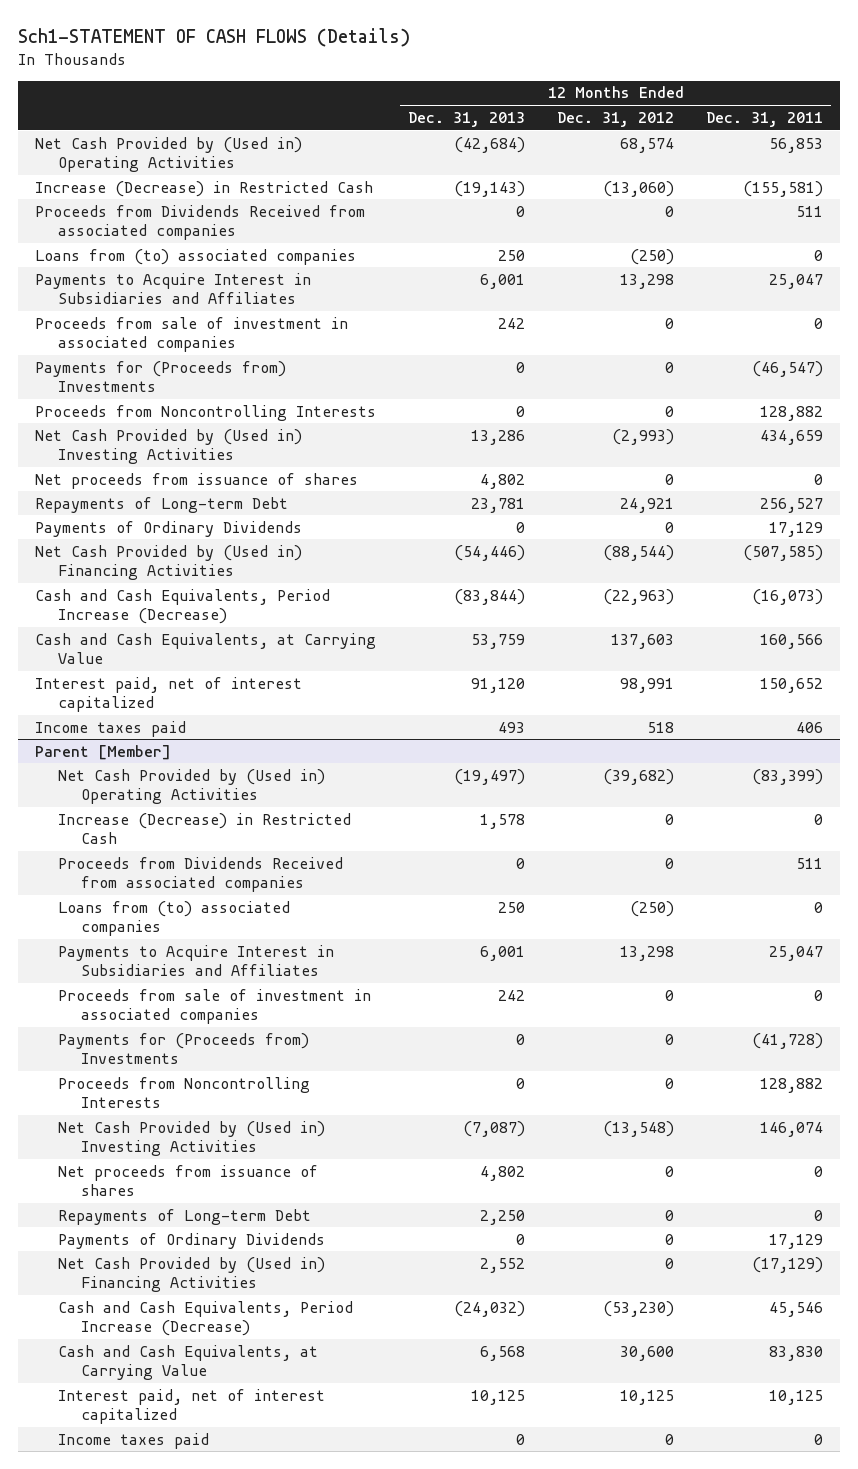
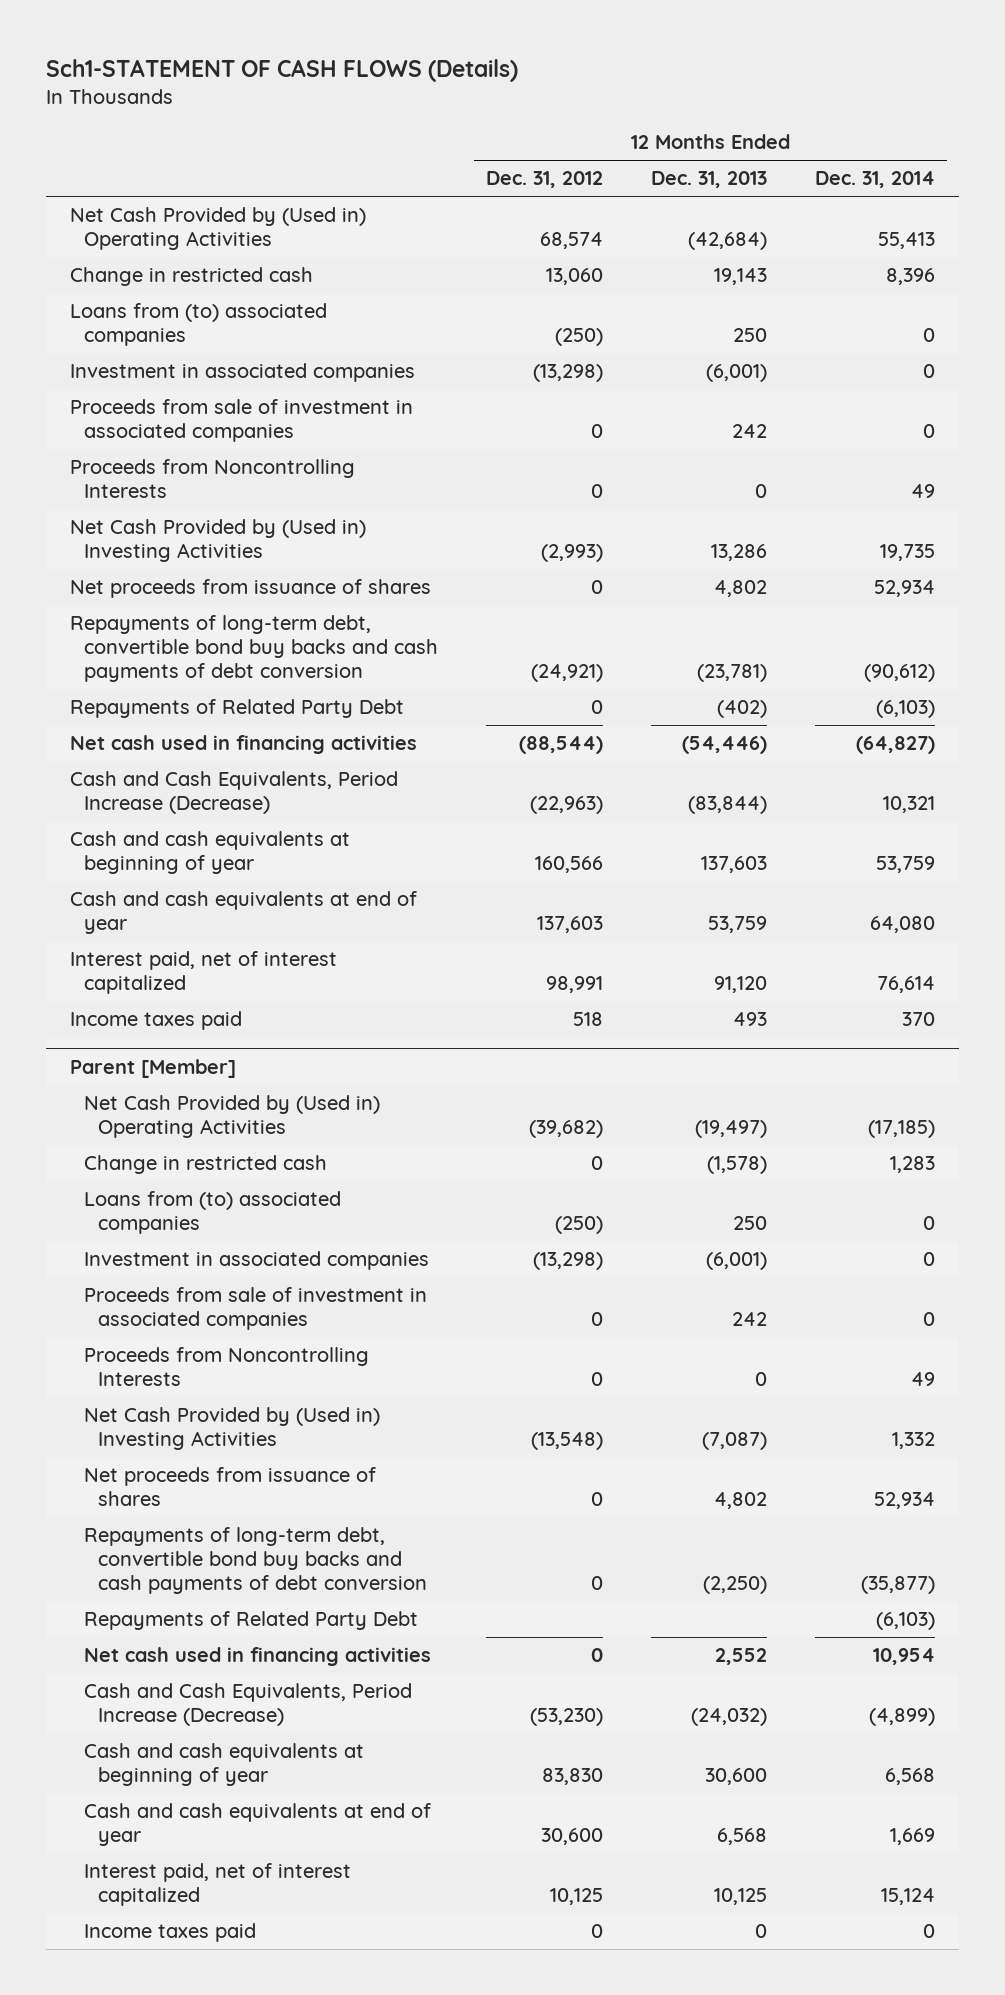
- | 12 Months Ended Dec. 31, 2013 | 12 Months Ended Dec. 31, 2012 | 12 Months Ended Dec. 31, 2011
+ | 12 Months Ended Dec. 31, 2012 | 12 Months Ended Dec. 31, 2013 | 12 Months Ended Dec. 31, 2014
- Increase (Decrease) in Restricted Cash | (19,143) | (13,060) | (155,581)
- Proceeds from Dividends Received from associated companies | 0 | 0 | 511
+ Change in restricted cash | 13,060 | 19,143 | 8,396
- Payments to Acquire Interest in Subsidiaries and Affiliates | 6,001 | 13,298 | 25,047
+ Investment in associated companies | (13,298) | (6,001) | 0
- Payments for (Proceeds from) Investments | 0 | 0 | (46,547)
- Repayments of Long-term Debt | 23,781 | 24,921 | 256,527
- Payments of Ordinary Dividends | 0 | 0 | 17,129
- Net Cash Provided by (Used in) Financing Activities | (54,446) | (88,544) | (507,585)
+ Repayments of long-term debt, convertible bond buy backs and cash payments of debt conversion | (24,921) | (23,781) | (90,612)
+ Repayments of Related Party Debt | 0 | (402) | (6,103)
+ Net cash used in financing activities | (88,544) | (54,446) | (64,827)
- Cash and Cash Equivalents, at Carrying Value | 53,759 | 137,603 | 160,566
+ Cash and cash equivalents at beginning of year | 160,566 | 137,603 | 53,759
+ Cash and cash equivalents at end of year | 137,603 | 53,759 | 64,080
@ Parent [Member]
- Increase (Decrease) in Restricted Cash | 1,578 | 0 | 0
- Proceeds from Dividends Received from associated companies | 0 | 0 | 511
+ Change in restricted cash | 0 | (1,578) | 1,283
- Payments to Acquire Interest in Subsidiaries and Affiliates | 6,001 | 13,298 | 25,047
+ Investment in associated companies | (13,298) | (6,001) | 0
- Payments for (Proceeds from) Investments | 0 | 0 | (41,728)
- Repayments of Long-term Debt | 2,250 | 0 | 0
- Payments of Ordinary Dividends | 0 | 0 | 17,129
- Net Cash Provided by (Used in) Financing Activities | 2,552 | 0 | (17,129)
+ Repayments of long-term debt, convertible bond buy backs and cash payments of debt conversion | 0 | (2,250) | (35,877)
+ Repayments of Related Party Debt | | | (6,103)
+ Net cash used in financing activities | 0 | 2,552 | 10,954
- Cash and Cash Equivalents, at Carrying Value | 6,568 | 30,600 | 83,830
+ Cash and cash equivalents at beginning of year | 83,830 | 30,600 | 6,568
+ Cash and cash equivalents at end of year | 30,600 | 6,568 | 1,669

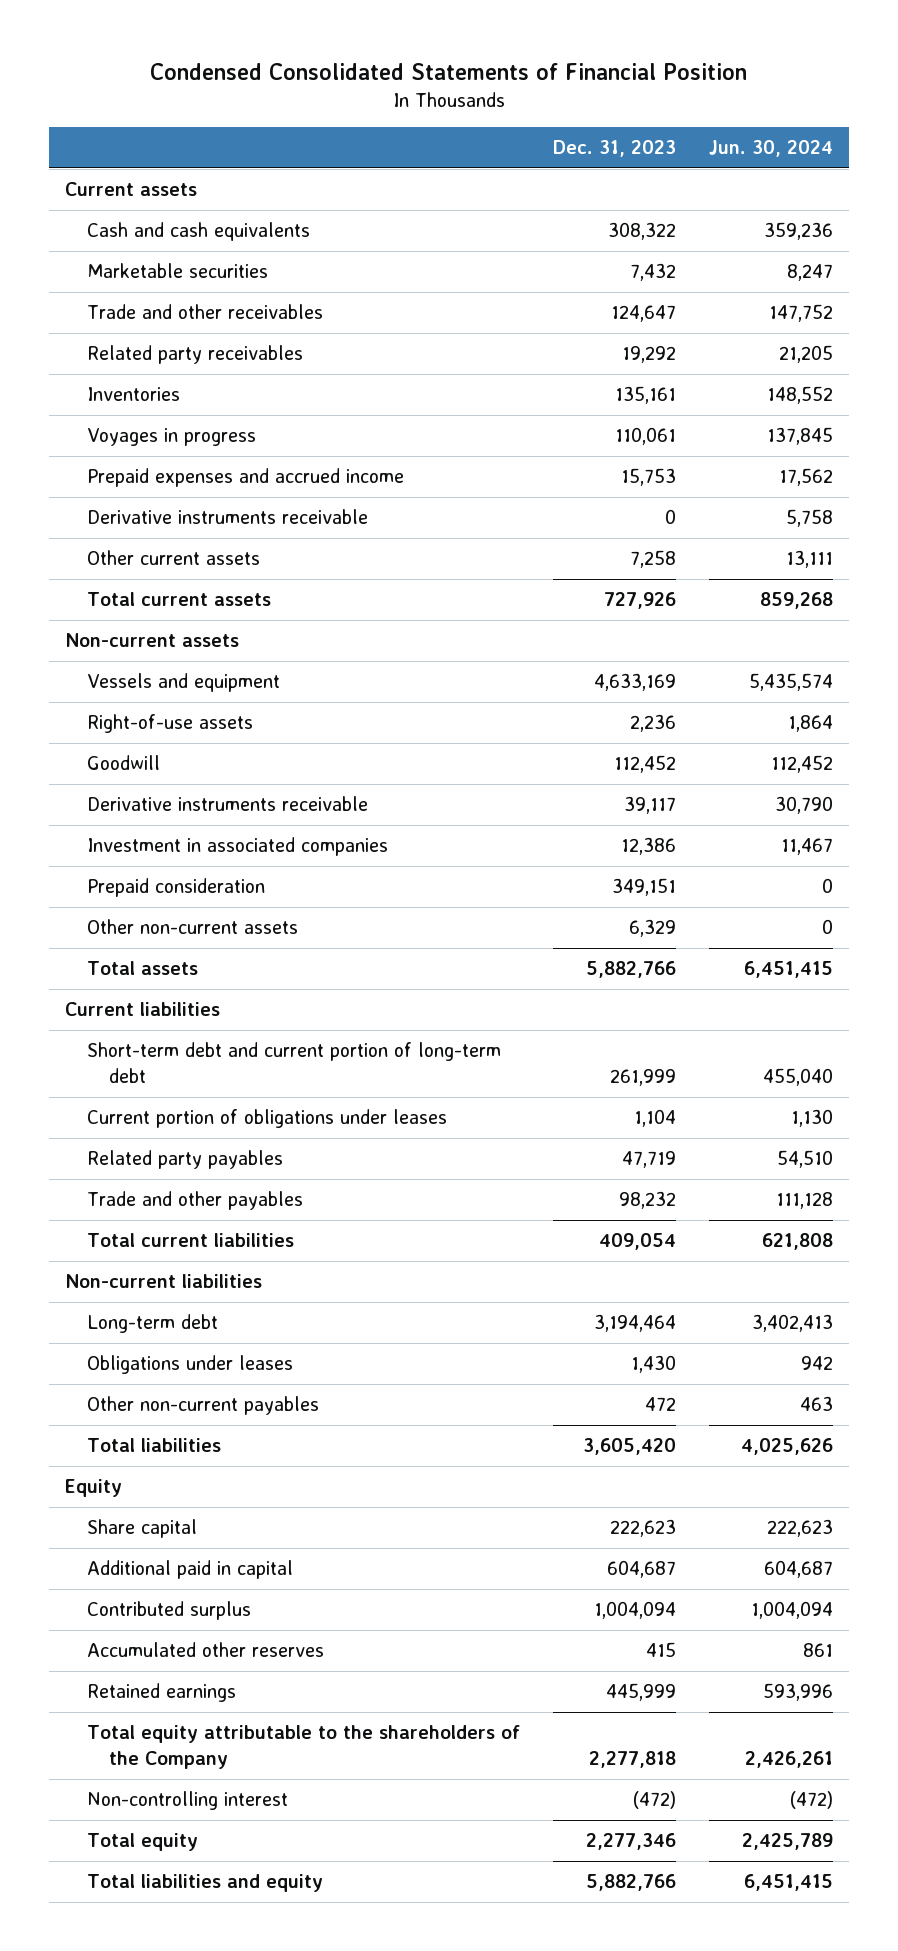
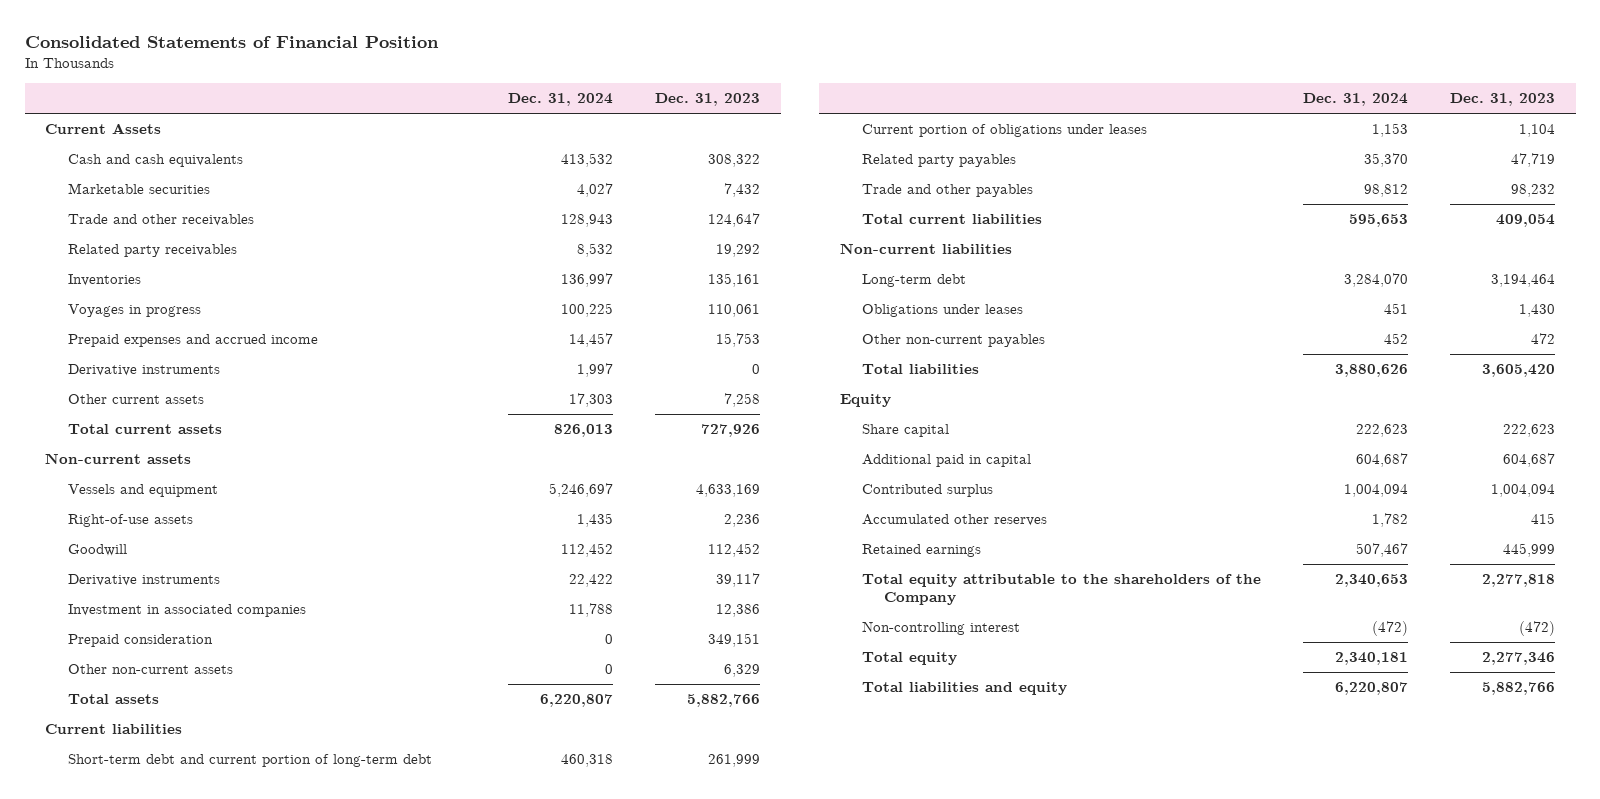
- Condensed Consolidated Statements of Financial Position
+ Consolidated Statements of Financial Position
- | Dec. 31, 2023 | Jun. 30, 2024
+ | Dec. 31, 2024 | Dec. 31, 2023
- Current assets
+ Current Assets
- Derivative instruments receivable | 0 | 5,758
+ Derivative instruments | 1,997 | 0
- Derivative instruments receivable | 39,117 | 30,790
+ Derivative instruments | 22,422 | 39,117

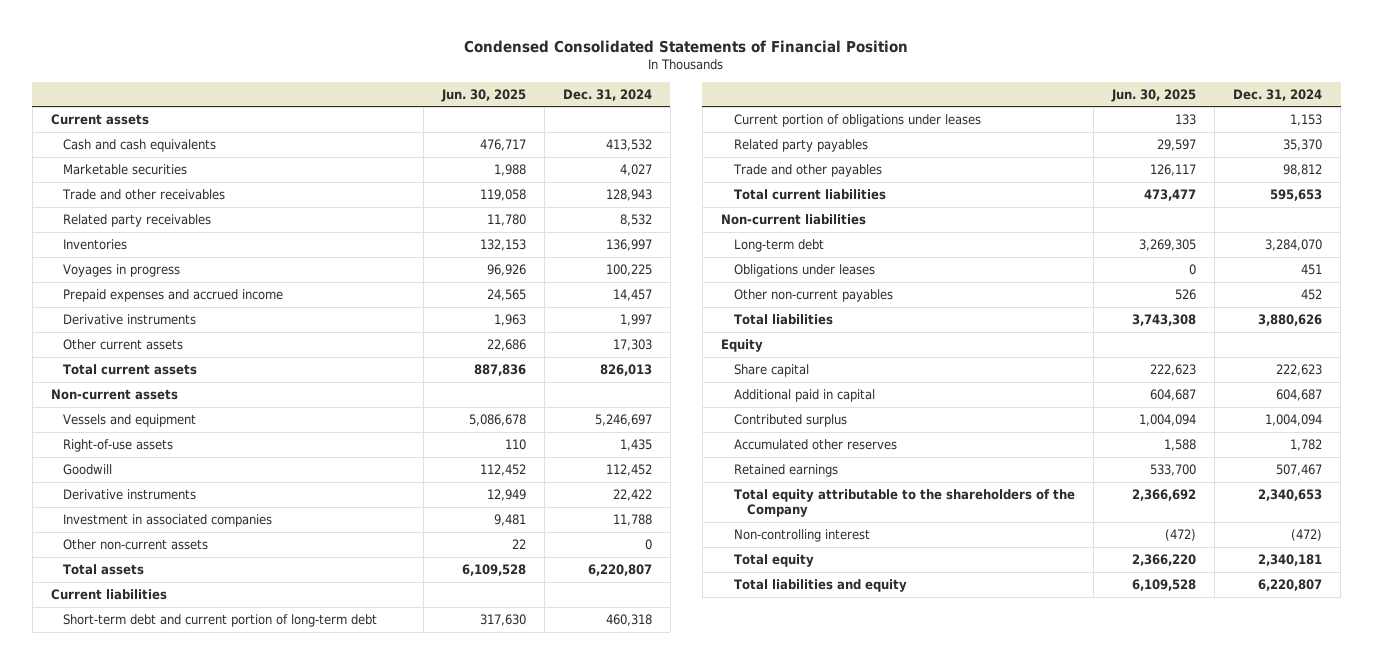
- Consolidated Statements of Financial Position
+ Condensed Consolidated Statements of Financial Position
- | Dec. 31, 2024 | Dec. 31, 2023
+ | Jun. 30, 2025 | Dec. 31, 2024
- Current Assets
+ Current assets
- Prepaid consideration | 0 | 349,151

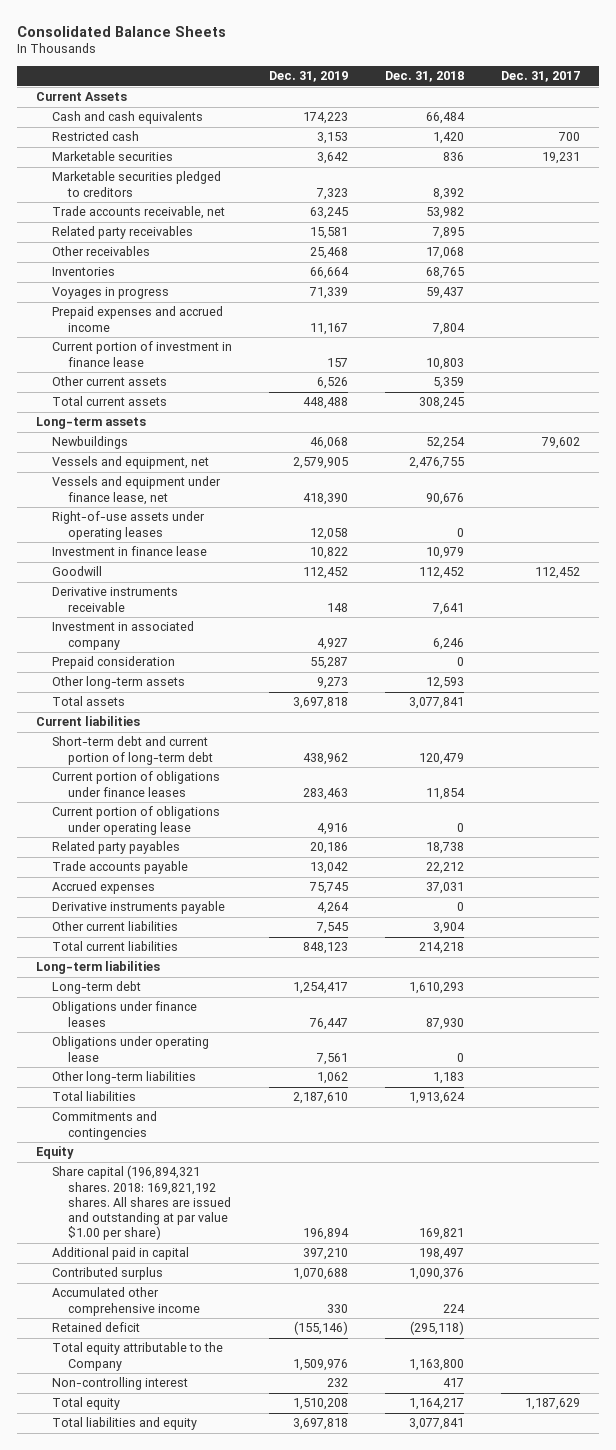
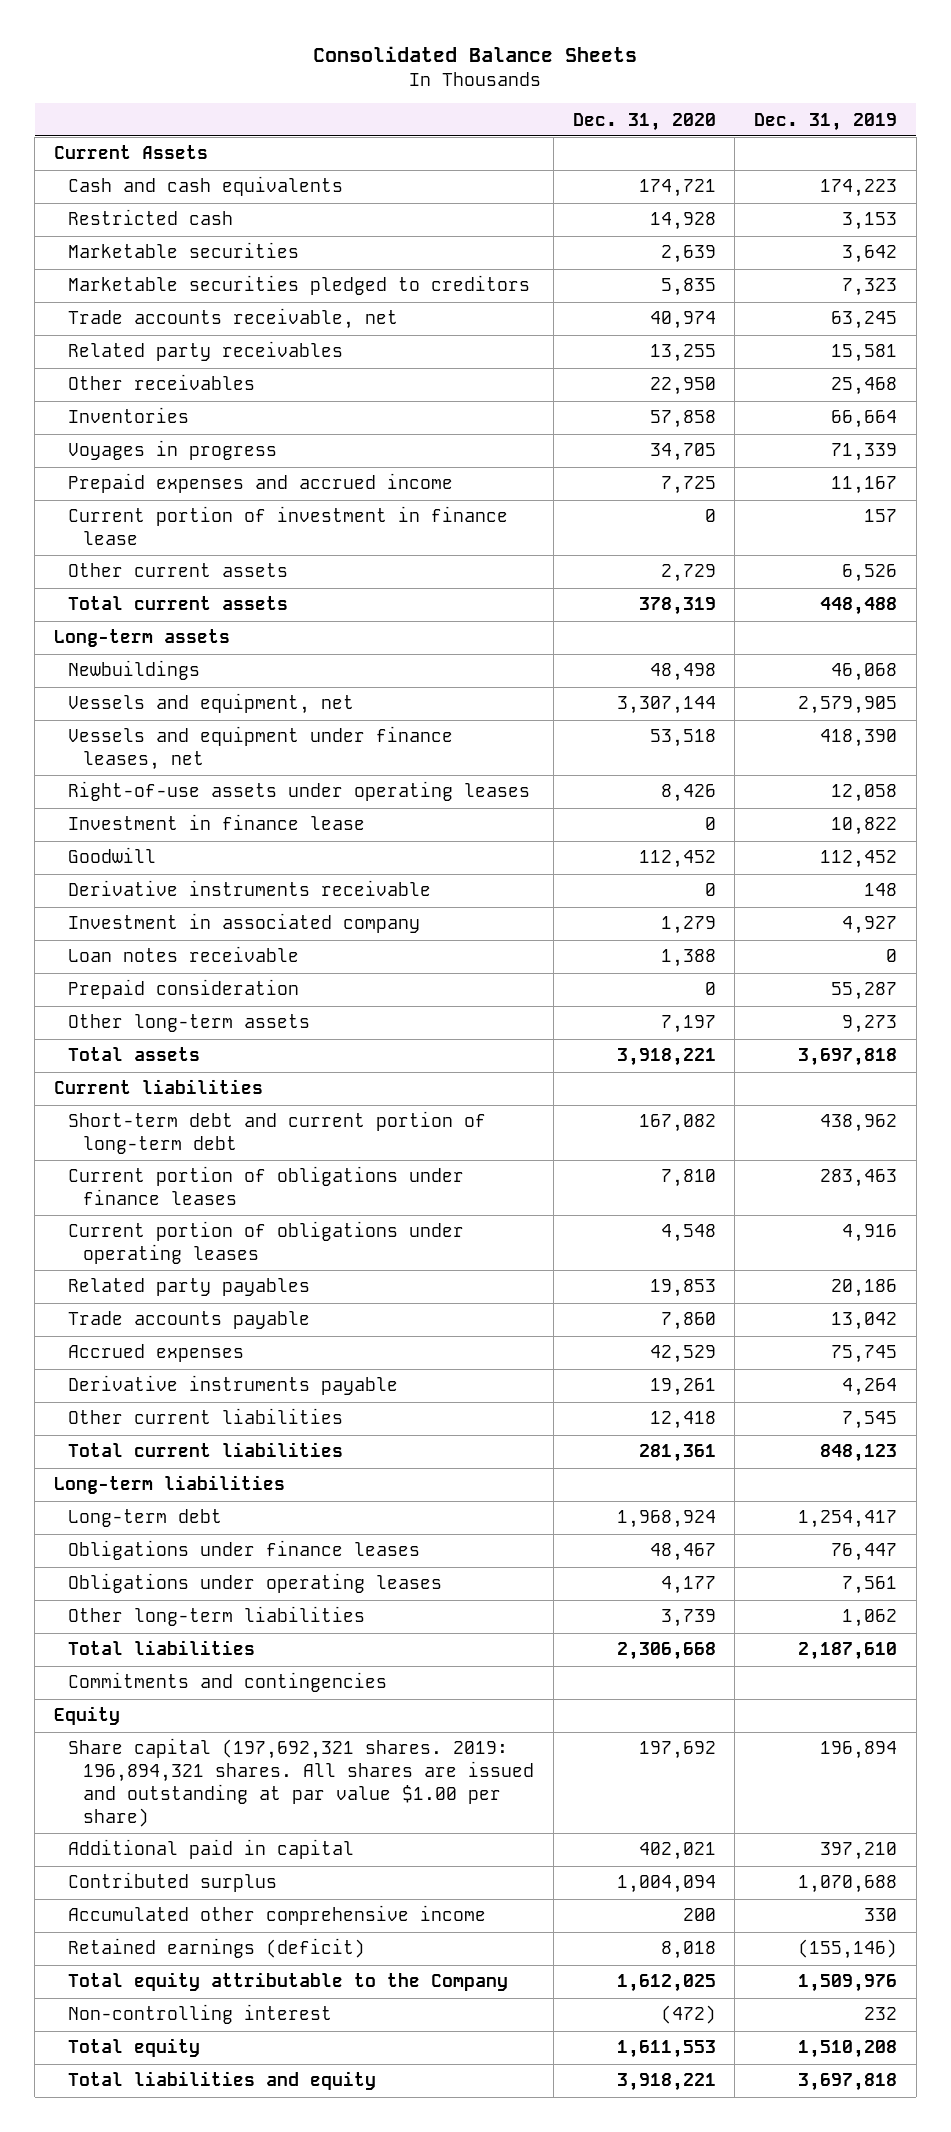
- | Dec. 31, 2019 | Dec. 31, 2018 | Dec. 31, 2017
+ | Dec. 31, 2020 | Dec. 31, 2019
- Vessels and equipment under finance lease, net | 418,390 | 90,676 |
+ Vessels and equipment under finance leases, net | 53,518 | 418,390
+ Loan notes receivable | 1,388 | 0
- Current portion of obligations under operating lease | 4,916 | 0 |
+ Current portion of obligations under operating leases | 4,548 | 4,916
- Obligations under operating lease | 7,561 | 0 |
+ Obligations under operating leases | 4,177 | 7,561
- Share capital (196,894,321 shares. 2018: 169,821,192 shares. All shares are issued and outstanding at par value $1.00 per share) | 196,894 | 169,821 |
+ Share capital (197,692,321 shares. 2019: 196,894,321 shares. All shares are issued and outstanding at par value $1.00 per share) | 197,692 | 196,894
- Retained deficit | (155,146) | (295,118) |
+ Retained earnings (deficit) | 8,018 | (155,146)

